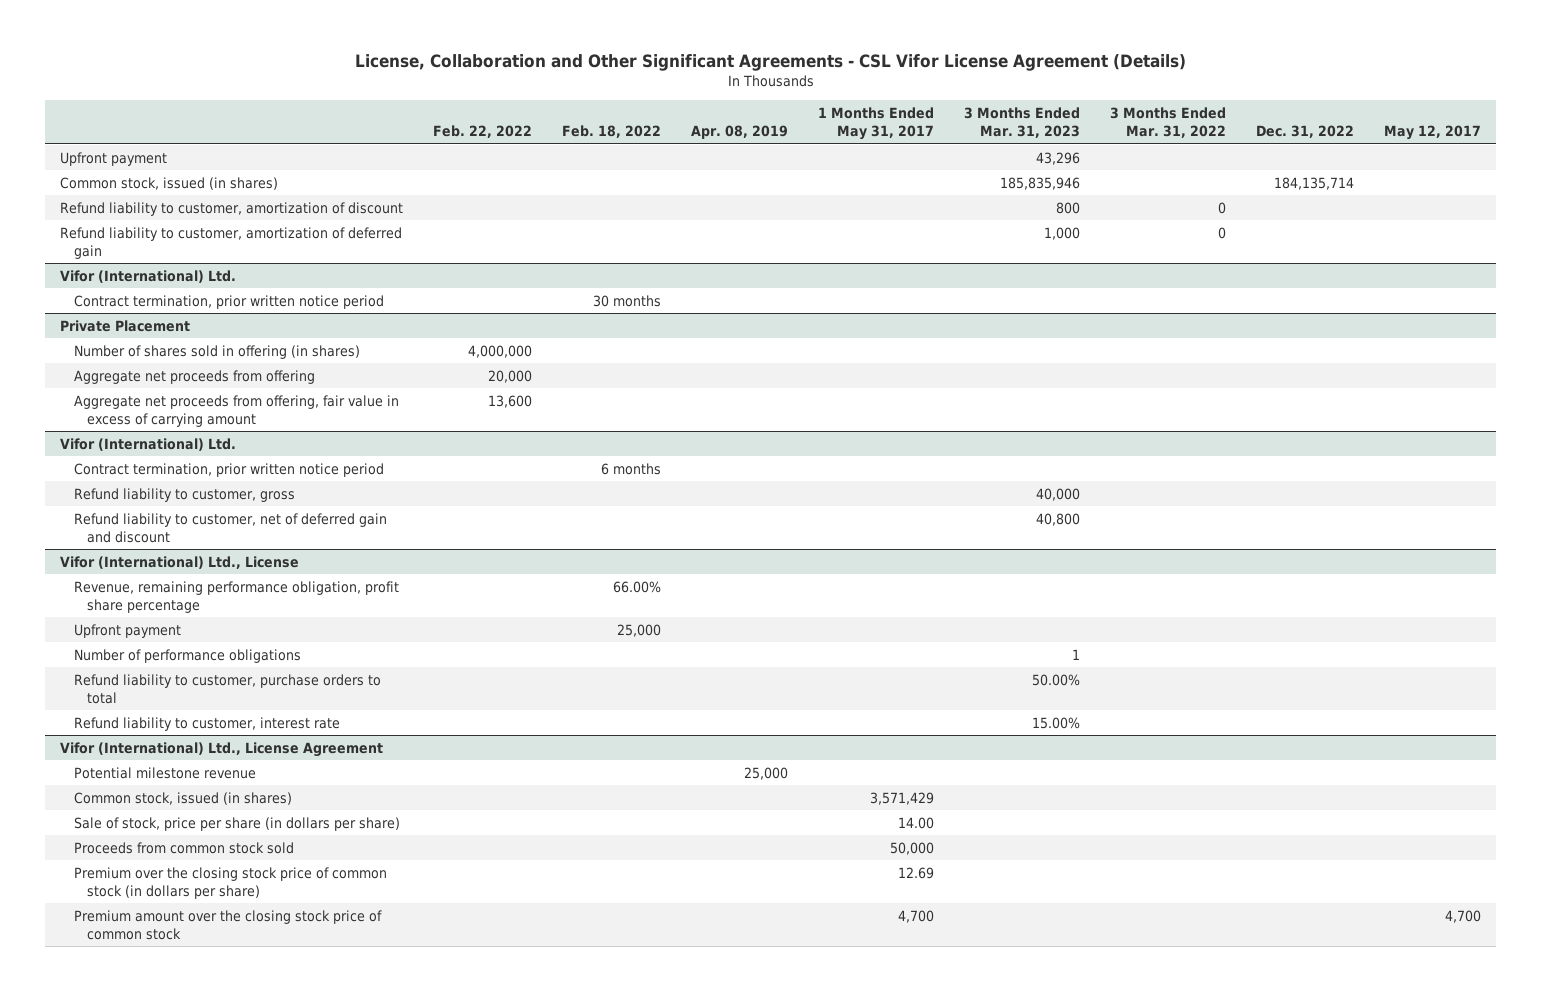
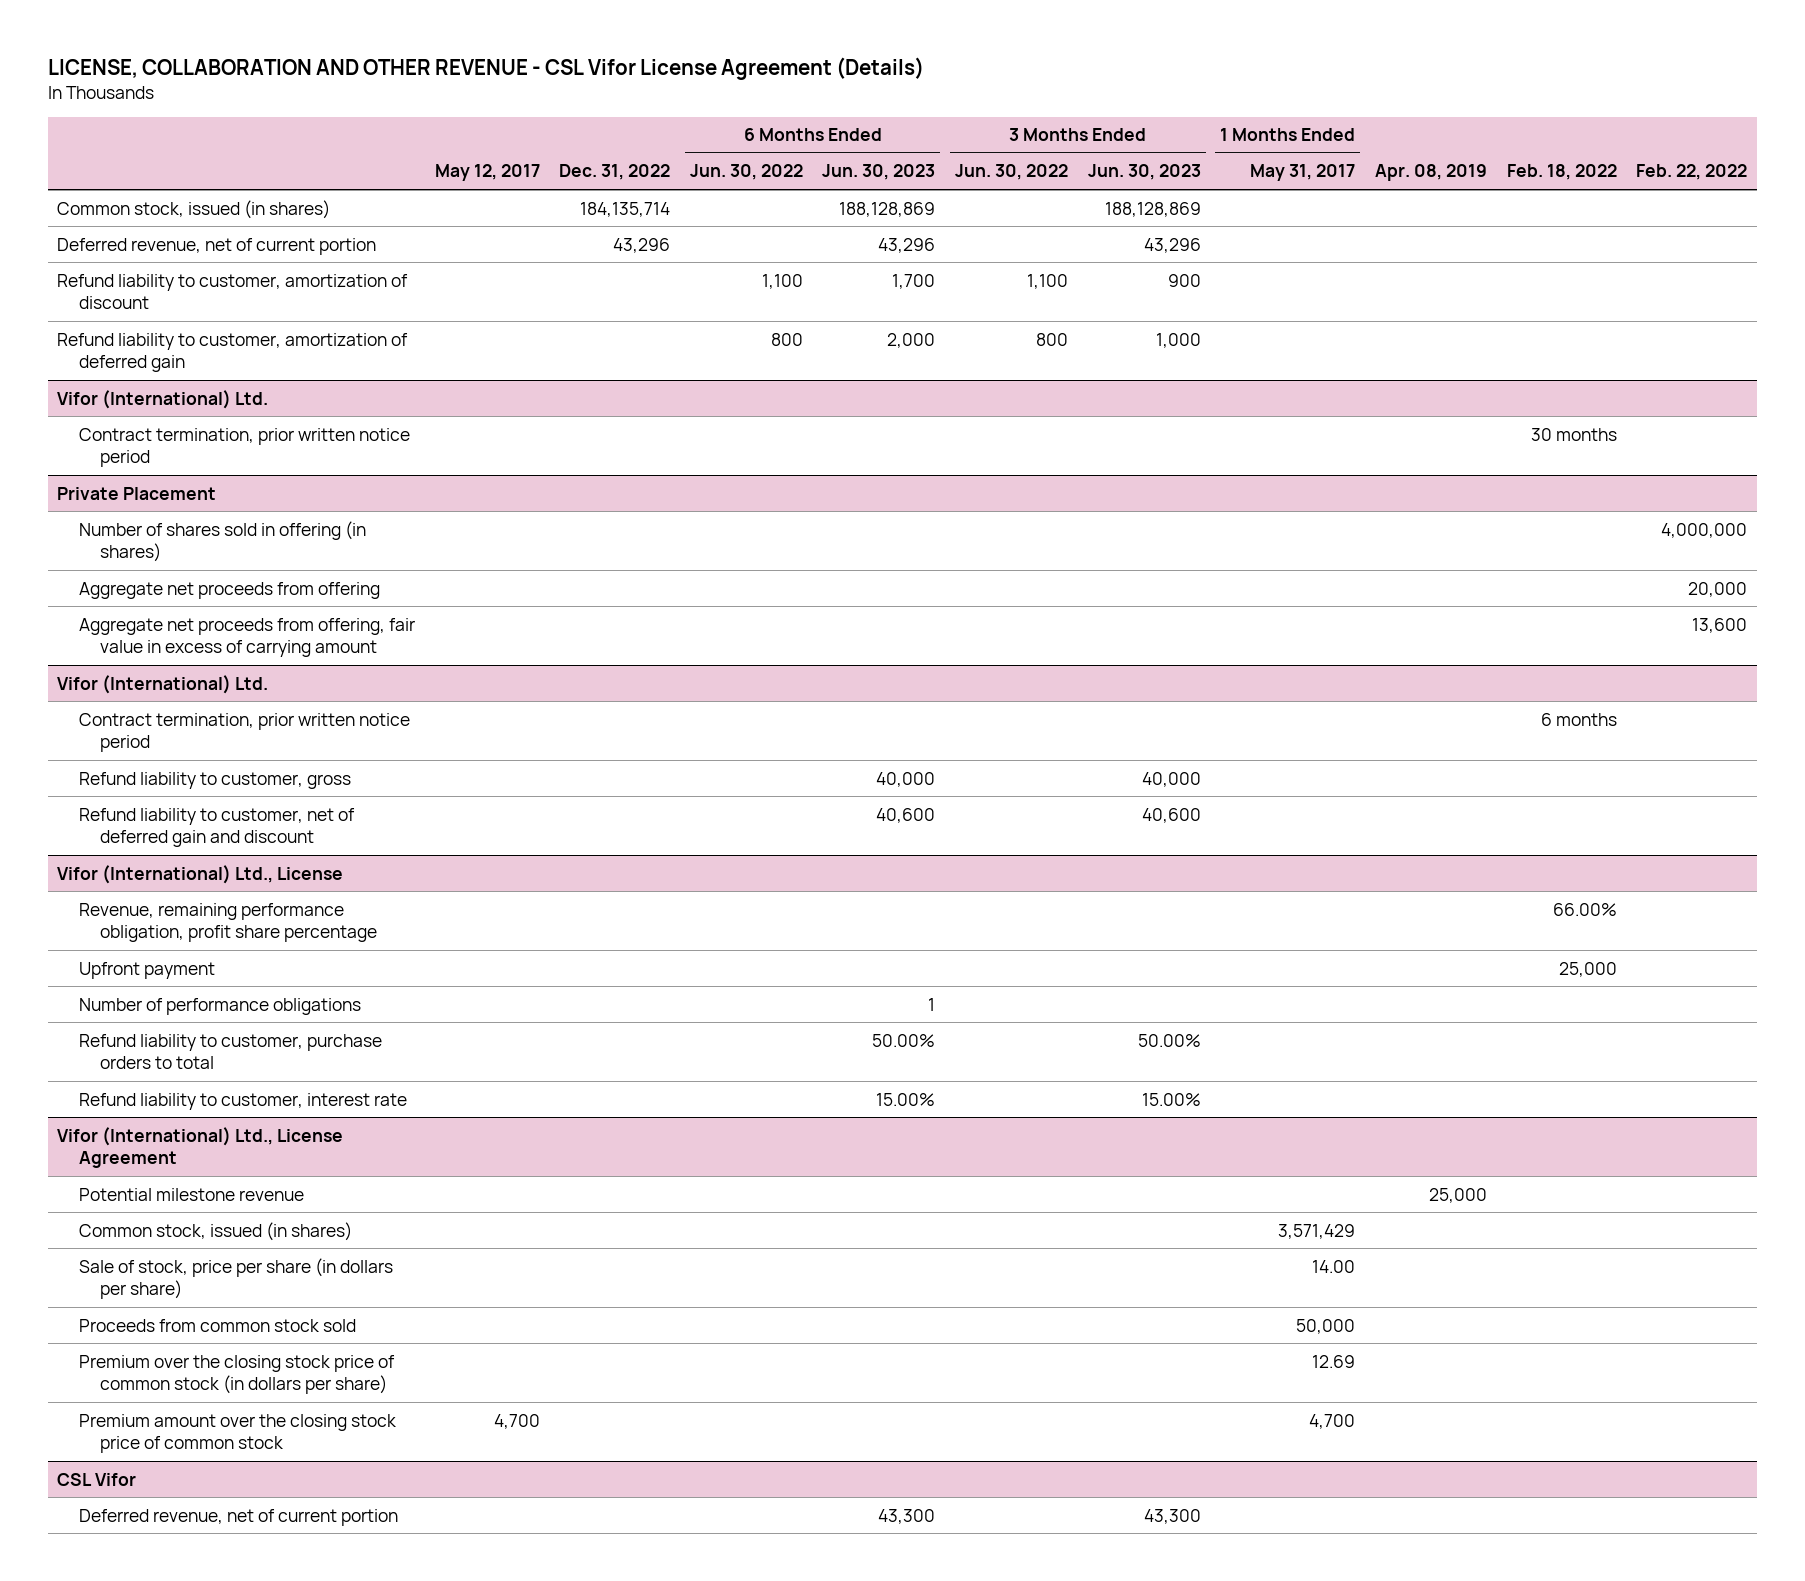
- License, Collaboration and Other Significant Agreements - CSL Vifor License Agreement (Details)
+ LICENSE, COLLABORATION AND OTHER REVENUE - CSL Vifor License Agreement (Details)
- | Feb. 22, 2022 | Feb. 18, 2022 | Apr. 08, 2019 | 1 Months Ended May 31, 2017 | 3 Months Ended Mar. 31, 2023 | 3 Months Ended Mar. 31, 2022 | Dec. 31, 2022 | May 12, 2017
+ | May 12, 2017 | Dec. 31, 2022 | 6 Months Ended Jun. 30, 2022 | 6 Months Ended Jun. 30, 2023 | 3 Months Ended Jun. 30, 2022 | 3 Months Ended Jun. 30, 2023 | 1 Months Ended May 31, 2017 | Apr. 08, 2019 | Feb. 18, 2022 | Feb. 22, 2022
- Upfront payment | | | | | 43,296 | | |
+ Deferred revenue, net of current portion | | 43,296 | | 43,296 | | 43,296 | | | |
+ CSL Vifor
+ Deferred revenue, net of current portion | | | | 43,300 | | 43,300 | | | |

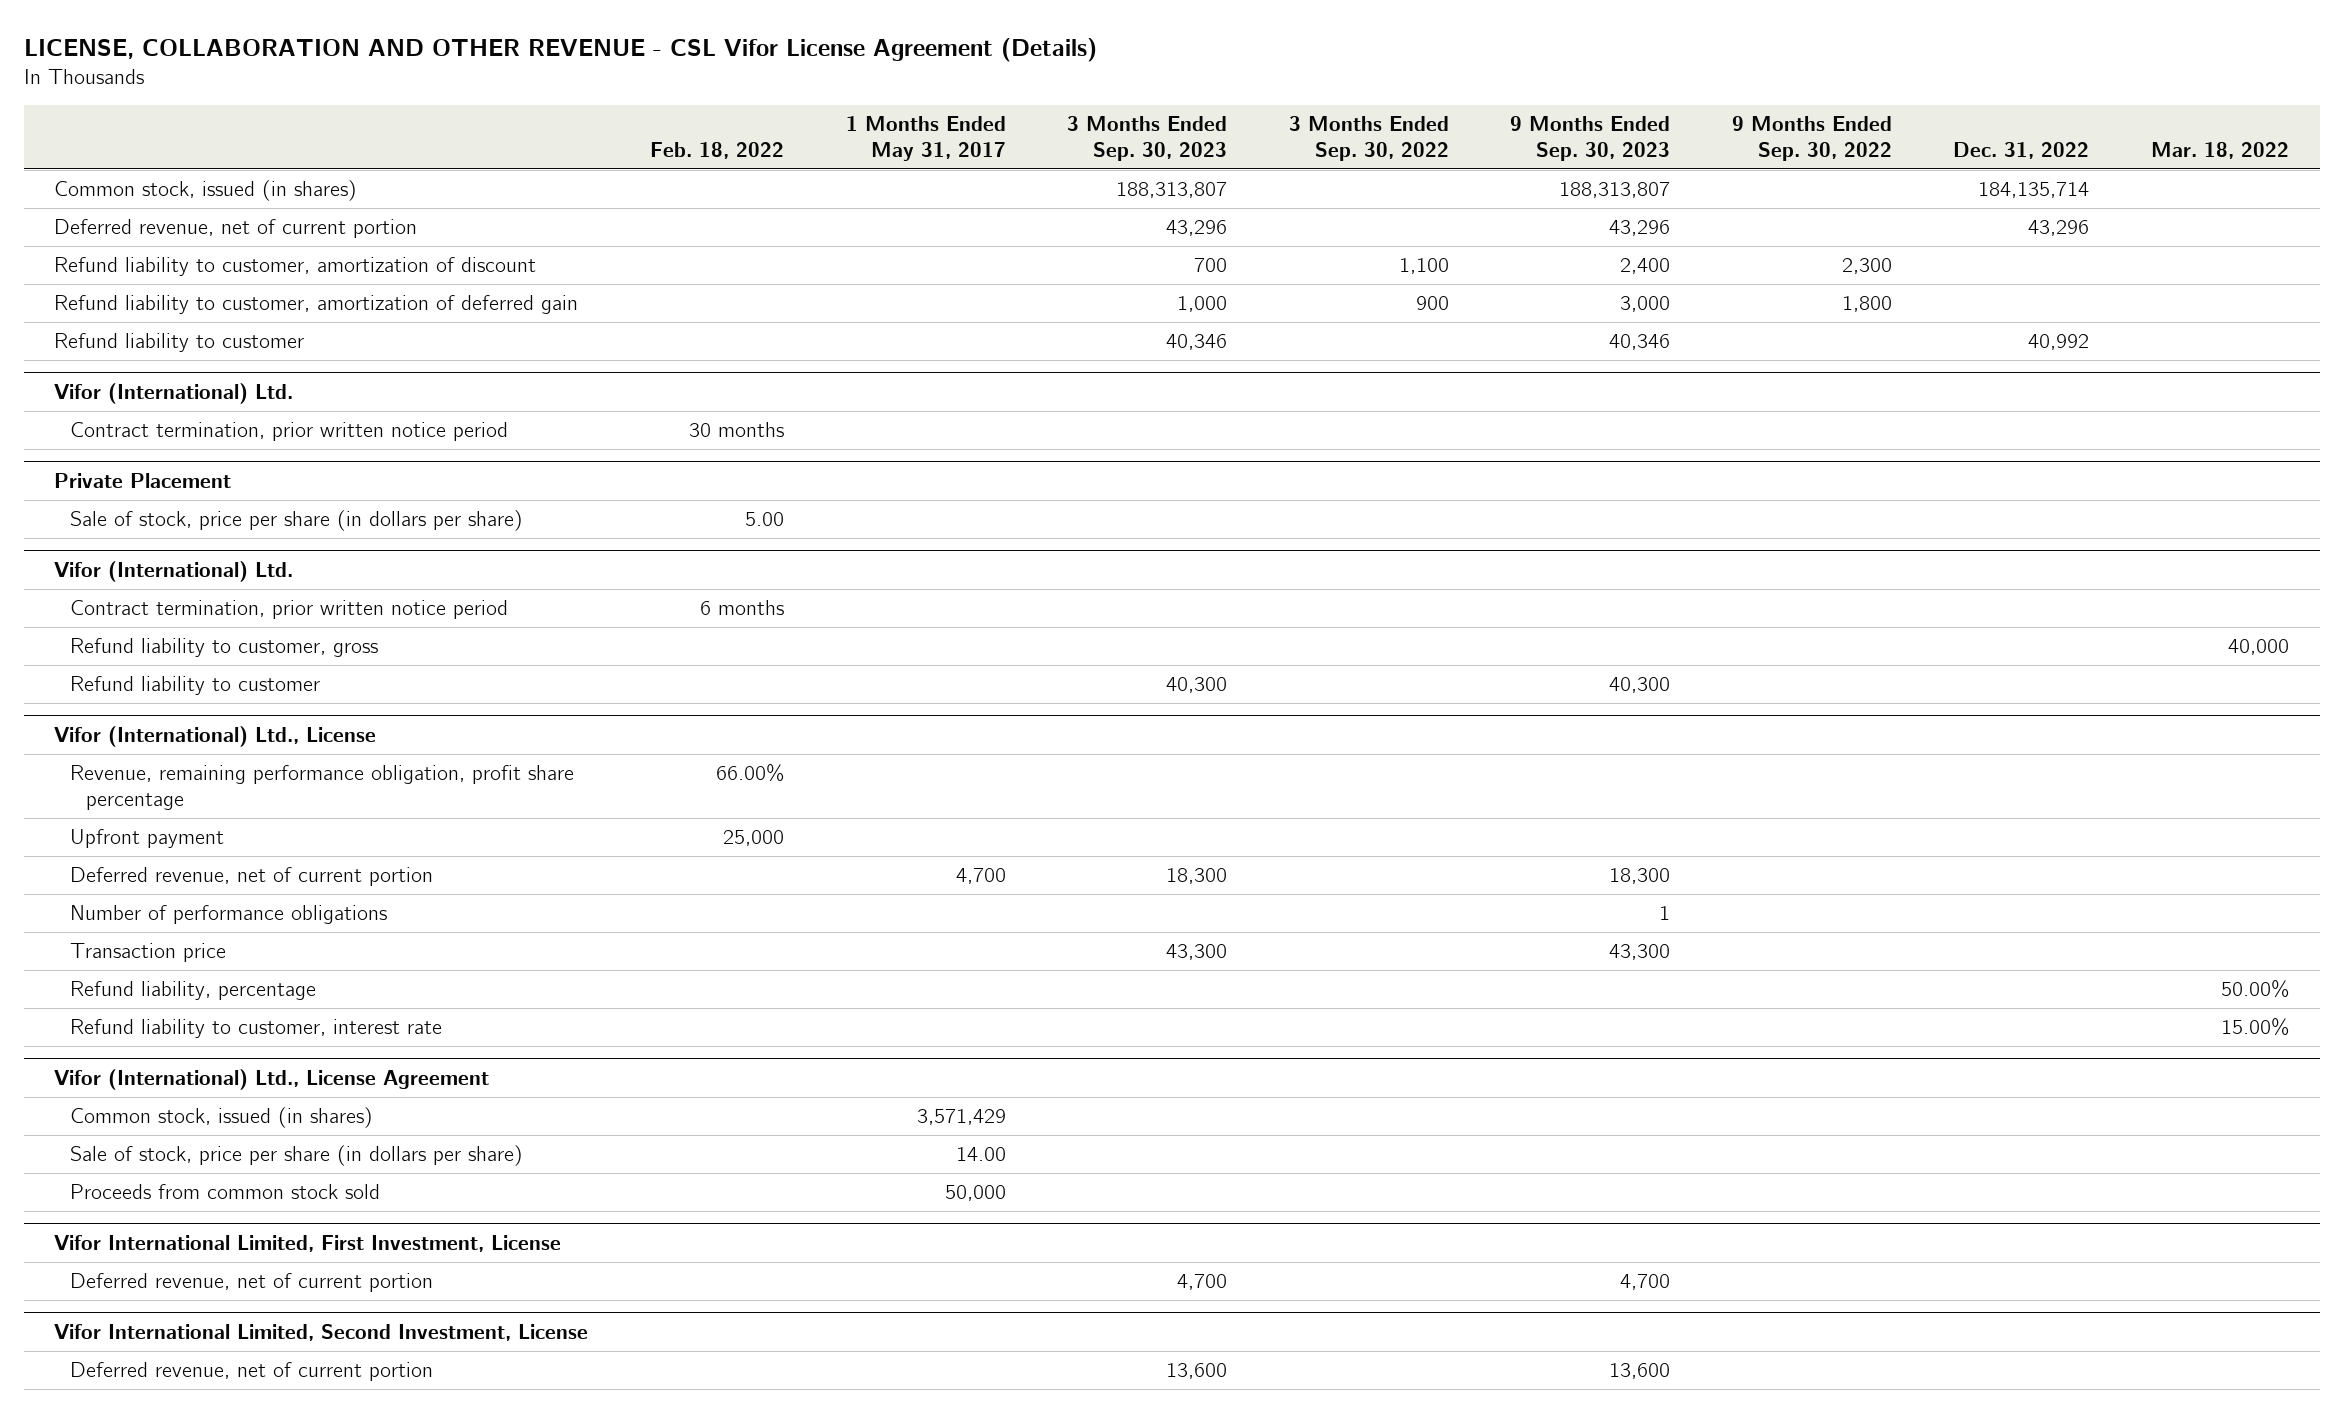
- | May 12, 2017 | Dec. 31, 2022 | 6 Months Ended Jun. 30, 2022 | 6 Months Ended Jun. 30, 2023 | 3 Months Ended Jun. 30, 2022 | 3 Months Ended Jun. 30, 2023 | 1 Months Ended May 31, 2017 | Apr. 08, 2019 | Feb. 18, 2022 | Feb. 22, 2022
+ | Feb. 18, 2022 | 1 Months Ended May 31, 2017 | 3 Months Ended Sep. 30, 2023 | 3 Months Ended Sep. 30, 2022 | 9 Months Ended Sep. 30, 2023 | 9 Months Ended Sep. 30, 2022 | Dec. 31, 2022 | Mar. 18, 2022
+ Refund liability to customer | | | 40,346 | | 40,346 | | 40,992 |
@ Private Placement
- Number of shares sold in offering (in shares) | | | | | | | | | | 4,000,000
- Aggregate net proceeds from offering | | | | | | | | | | 20,000
- Aggregate net proceeds from offering, fair value in excess of carrying amount | | | | | | | | | | 13,600
+ Sale of stock, price per share (in dollars per share) | 5.00 | | | | | | |
@ Vifor (International) Ltd.
- Refund liability to customer, net of deferred gain and discount | | | | 40,600 | | 40,600 | | | |
+ Refund liability to customer | | | 40,300 | | 40,300 | | |
@ Vifor (International) Ltd., License
+ Deferred revenue, net of current portion | | 4,700 | 18,300 | | 18,300 | | |
- Refund liability to customer, purchase orders to total | | | | 50.00% | | 50.00% | | | |
+ Transaction price | | | 43,300 | | 43,300 | | |
+ Refund liability, percentage | | | | | | | | 50.00%
@ Vifor (International) Ltd., License Agreement
- Potential milestone revenue | | | | | | | | 25,000 | |
- Premium over the closing stock price of common stock (in dollars per share) | | | | | | | 12.69 | | |
- Premium amount over the closing stock price of common stock | 4,700 | | | | | | 4,700 | | |
- CSL Vifor
- Deferred revenue, net of current portion | | | | 43,300 | | 43,300 | | | |
+ Vifor International Limited, First Investment, License
+ Deferred revenue, net of current portion | | | 4,700 | | 4,700 | | |
+ Vifor International Limited, Second Investment, License
+ Deferred revenue, net of current portion | | | 13,600 | | 13,600 | | |

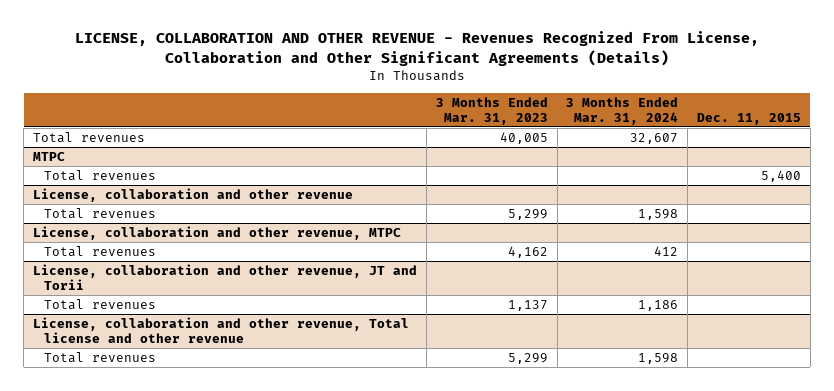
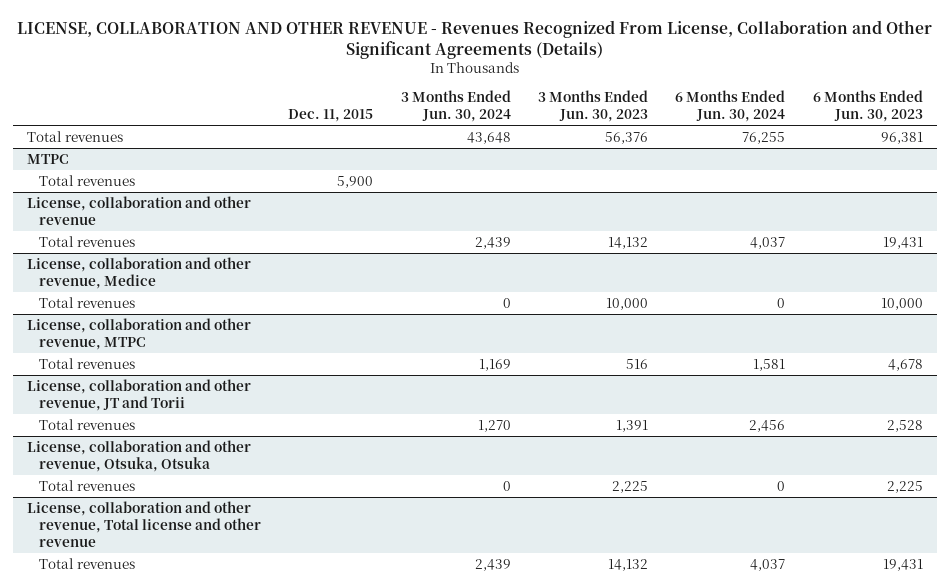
- | 3 Months Ended Mar. 31, 2023 | 3 Months Ended Mar. 31, 2024 | Dec. 11, 2015
+ | Dec. 11, 2015 | 3 Months Ended Jun. 30, 2024 | 3 Months Ended Jun. 30, 2023 | 6 Months Ended Jun. 30, 2024 | 6 Months Ended Jun. 30, 2023
@ MTPC
- Total revenues | | | 5,400
+ Total revenues | 5,900 | | | |
+ License, collaboration and other revenue, Medice
+ Total revenues | | 0 | 10,000 | 0 | 10,000
+ License, collaboration and other revenue, Otsuka, Otsuka
+ Total revenues | | 0 | 2,225 | 0 | 2,225

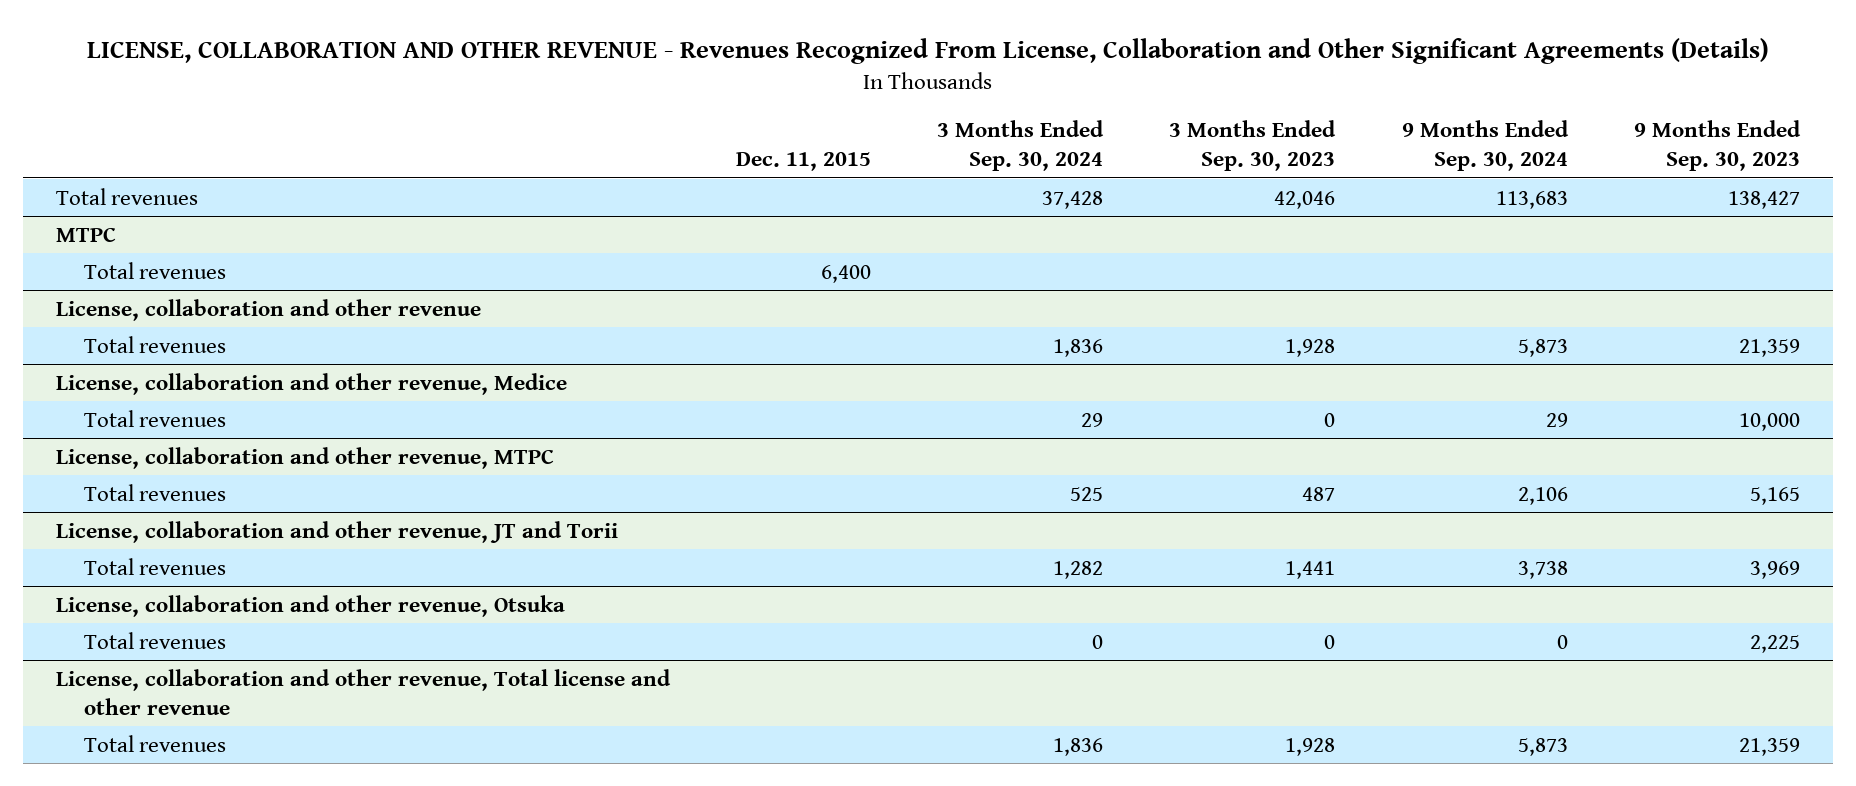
- | Dec. 11, 2015 | 3 Months Ended Jun. 30, 2024 | 3 Months Ended Jun. 30, 2023 | 6 Months Ended Jun. 30, 2024 | 6 Months Ended Jun. 30, 2023
+ | Dec. 11, 2015 | 3 Months Ended Sep. 30, 2024 | 3 Months Ended Sep. 30, 2023 | 9 Months Ended Sep. 30, 2024 | 9 Months Ended Sep. 30, 2023
@ MTPC
- Total revenues | 5,900 | | | |
+ Total revenues | 6,400 | | | |
- License, collaboration and other revenue, Otsuka, Otsuka
+ License, collaboration and other revenue, Otsuka

